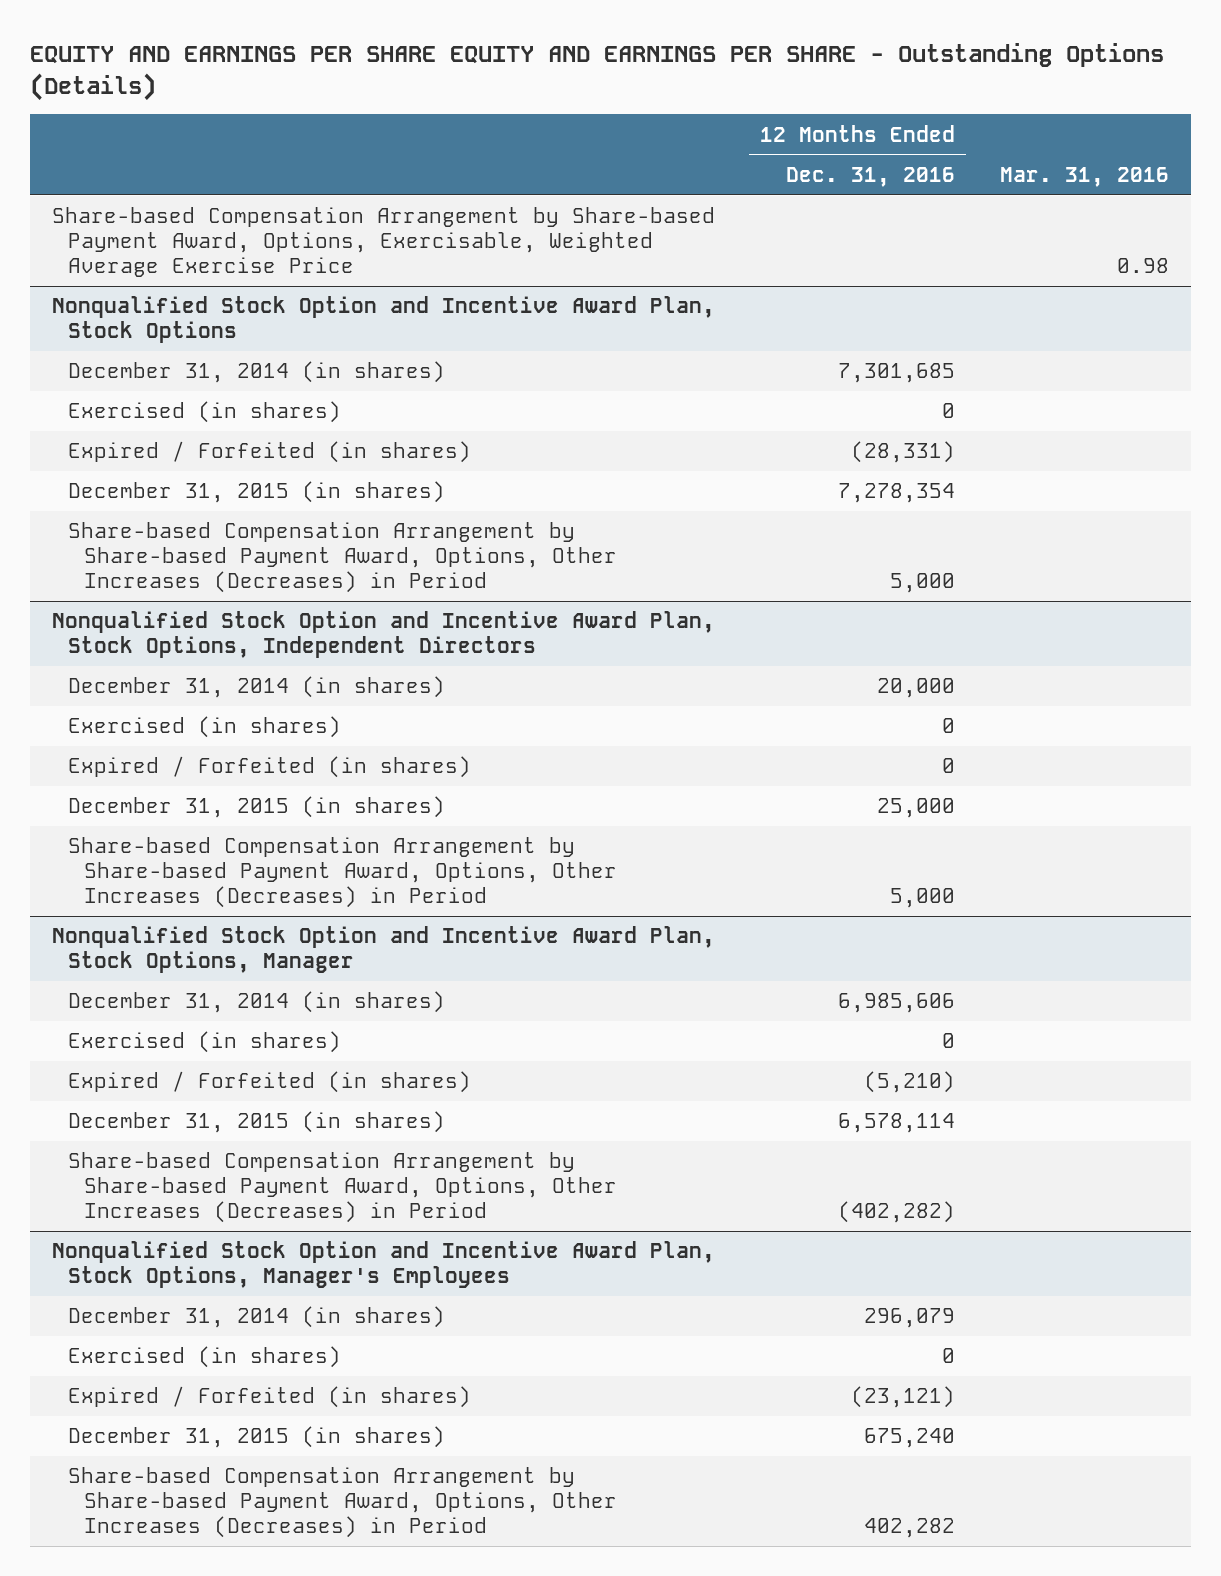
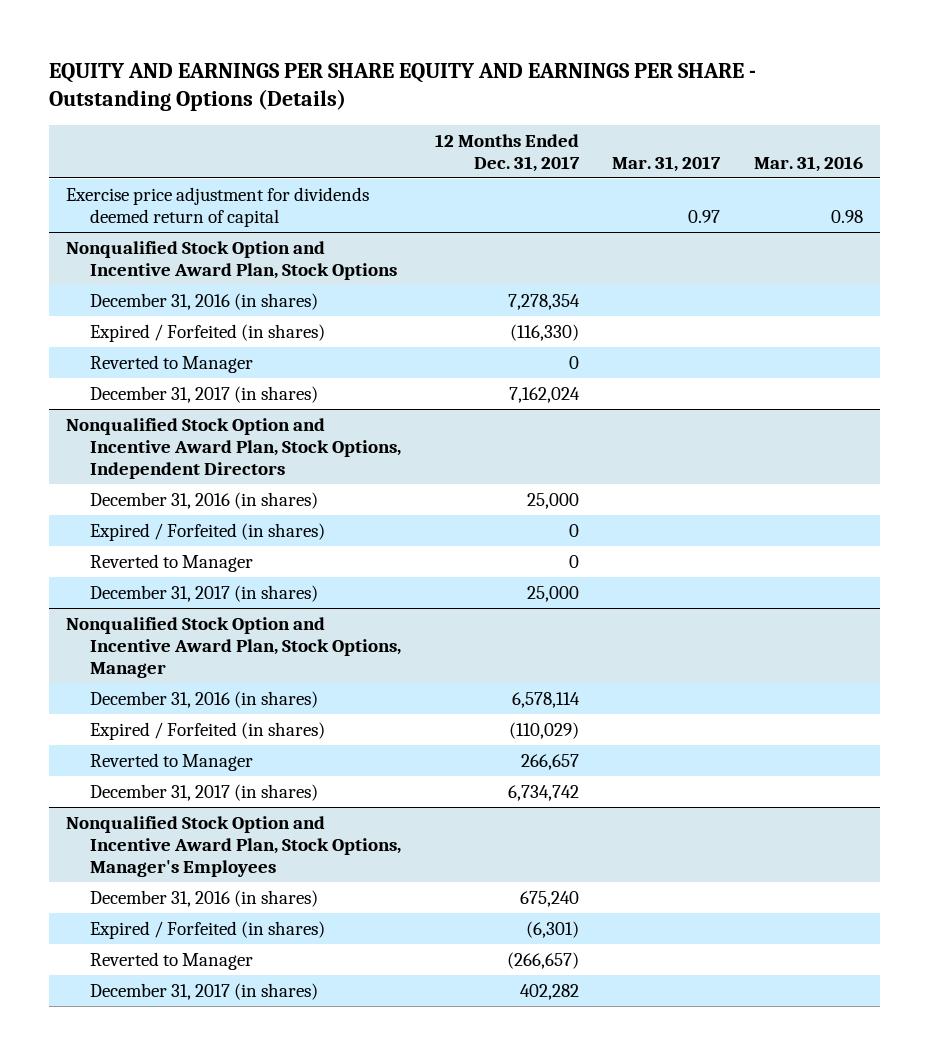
- | 12 Months Ended Dec. 31, 2016 | Mar. 31, 2016
+ | 12 Months Ended Dec. 31, 2017 | Mar. 31, 2017 | Mar. 31, 2016
- Share-based Compensation Arrangement by Share-based Payment Award, Options, Exercisable, Weighted Average Exercise Price | | 0.98
+ Exercise price adjustment for dividends deemed return of capital | | 0.97 | 0.98
@ Nonqualified Stock Option and Incentive Award Plan, Stock Options
- December 31, 2014 (in shares) | 7,301,685 |
- Exercised (in shares) | 0 |
+ December 31, 2016 (in shares) | 7,278,354 | |
- December 31, 2015 (in shares) | 7,278,354 |
- Share-based Compensation Arrangement by Share-based Payment Award, Options, Other Increases (Decreases) in Period | 5,000 |
+ Reverted to Manager | 0 | |
+ December 31, 2017 (in shares) | 7,162,024 | |
@ Nonqualified Stock Option and Incentive Award Plan, Stock Options, Independent Directors
- December 31, 2014 (in shares) | 20,000 |
- Exercised (in shares) | 0 |
+ December 31, 2016 (in shares) | 25,000 | |
- December 31, 2015 (in shares) | 25,000 |
- Share-based Compensation Arrangement by Share-based Payment Award, Options, Other Increases (Decreases) in Period | 5,000 |
+ Reverted to Manager | 0 | |
+ December 31, 2017 (in shares) | 25,000 | |
@ Nonqualified Stock Option and Incentive Award Plan, Stock Options, Manager
- December 31, 2014 (in shares) | 6,985,606 |
- Exercised (in shares) | 0 |
+ December 31, 2016 (in shares) | 6,578,114 | |
- December 31, 2015 (in shares) | 6,578,114 |
- Share-based Compensation Arrangement by Share-based Payment Award, Options, Other Increases (Decreases) in Period | (402,282) |
+ Reverted to Manager | 266,657 | |
+ December 31, 2017 (in shares) | 6,734,742 | |
@ Nonqualified Stock Option and Incentive Award Plan, Stock Options, Manager's Employees
- December 31, 2014 (in shares) | 296,079 |
- Exercised (in shares) | 0 |
+ December 31, 2016 (in shares) | 675,240 | |
- December 31, 2015 (in shares) | 675,240 |
- Share-based Compensation Arrangement by Share-based Payment Award, Options, Other Increases (Decreases) in Period | 402,282 |
+ Reverted to Manager | (266,657) | |
+ December 31, 2017 (in shares) | 402,282 | |

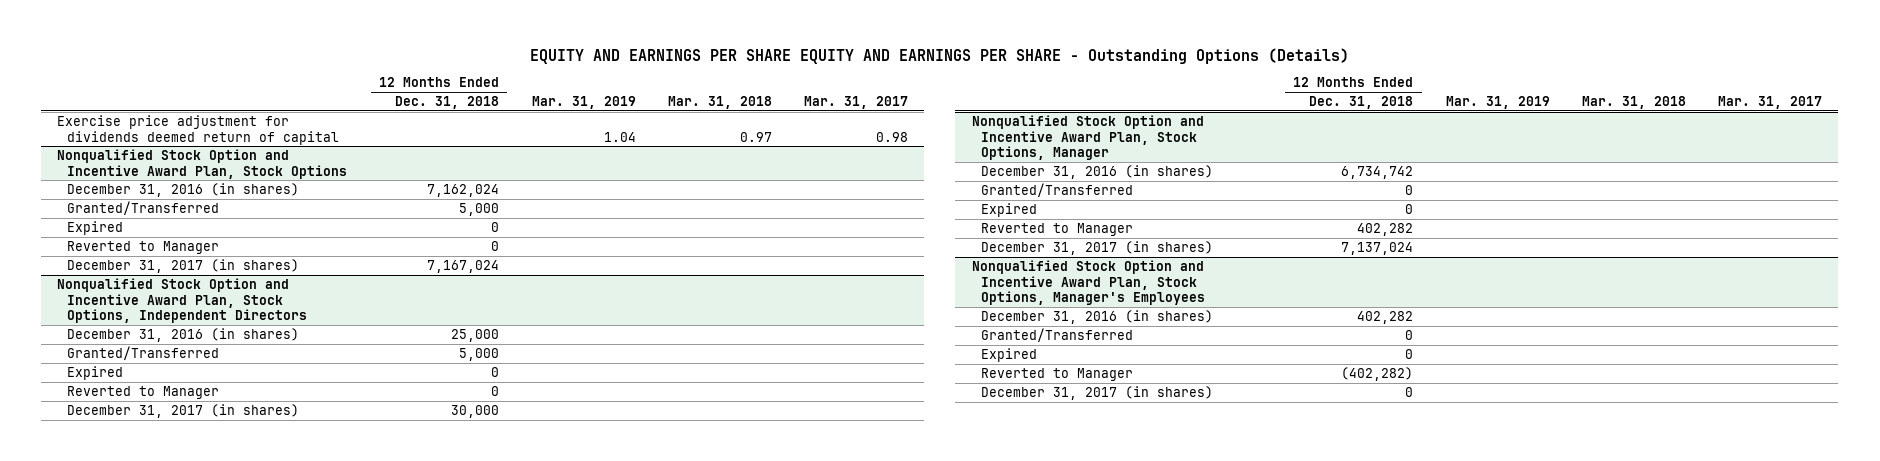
- | 12 Months Ended Dec. 31, 2017 | Mar. 31, 2017 | Mar. 31, 2016
+ | 12 Months Ended Dec. 31, 2018 | Mar. 31, 2019 | Mar. 31, 2018 | Mar. 31, 2017
- Exercise price adjustment for dividends deemed return of capital | | 0.97 | 0.98
+ Exercise price adjustment for dividends deemed return of capital | | 1.04 | 0.97 | 0.98
@ Nonqualified Stock Option and Incentive Award Plan, Stock Options
- Expired / Forfeited (in shares) | (116,330) | |
+ Granted/Transferred | 5,000 | | |
+ Expired | 0 | | |
@ Nonqualified Stock Option and Incentive Award Plan, Stock Options, Independent Directors
- Expired / Forfeited (in shares) | 0 | |
+ Granted/Transferred | 5,000 | | |
+ Expired | 0 | | |
@ Nonqualified Stock Option and Incentive Award Plan, Stock Options, Manager
- Expired / Forfeited (in shares) | (110,029) | |
+ Granted/Transferred | 0 | | |
+ Expired | 0 | | |
@ Nonqualified Stock Option and Incentive Award Plan, Stock Options, Manager's Employees
- Expired / Forfeited (in shares) | (6,301) | |
+ Granted/Transferred | 0 | | |
+ Expired | 0 | | |

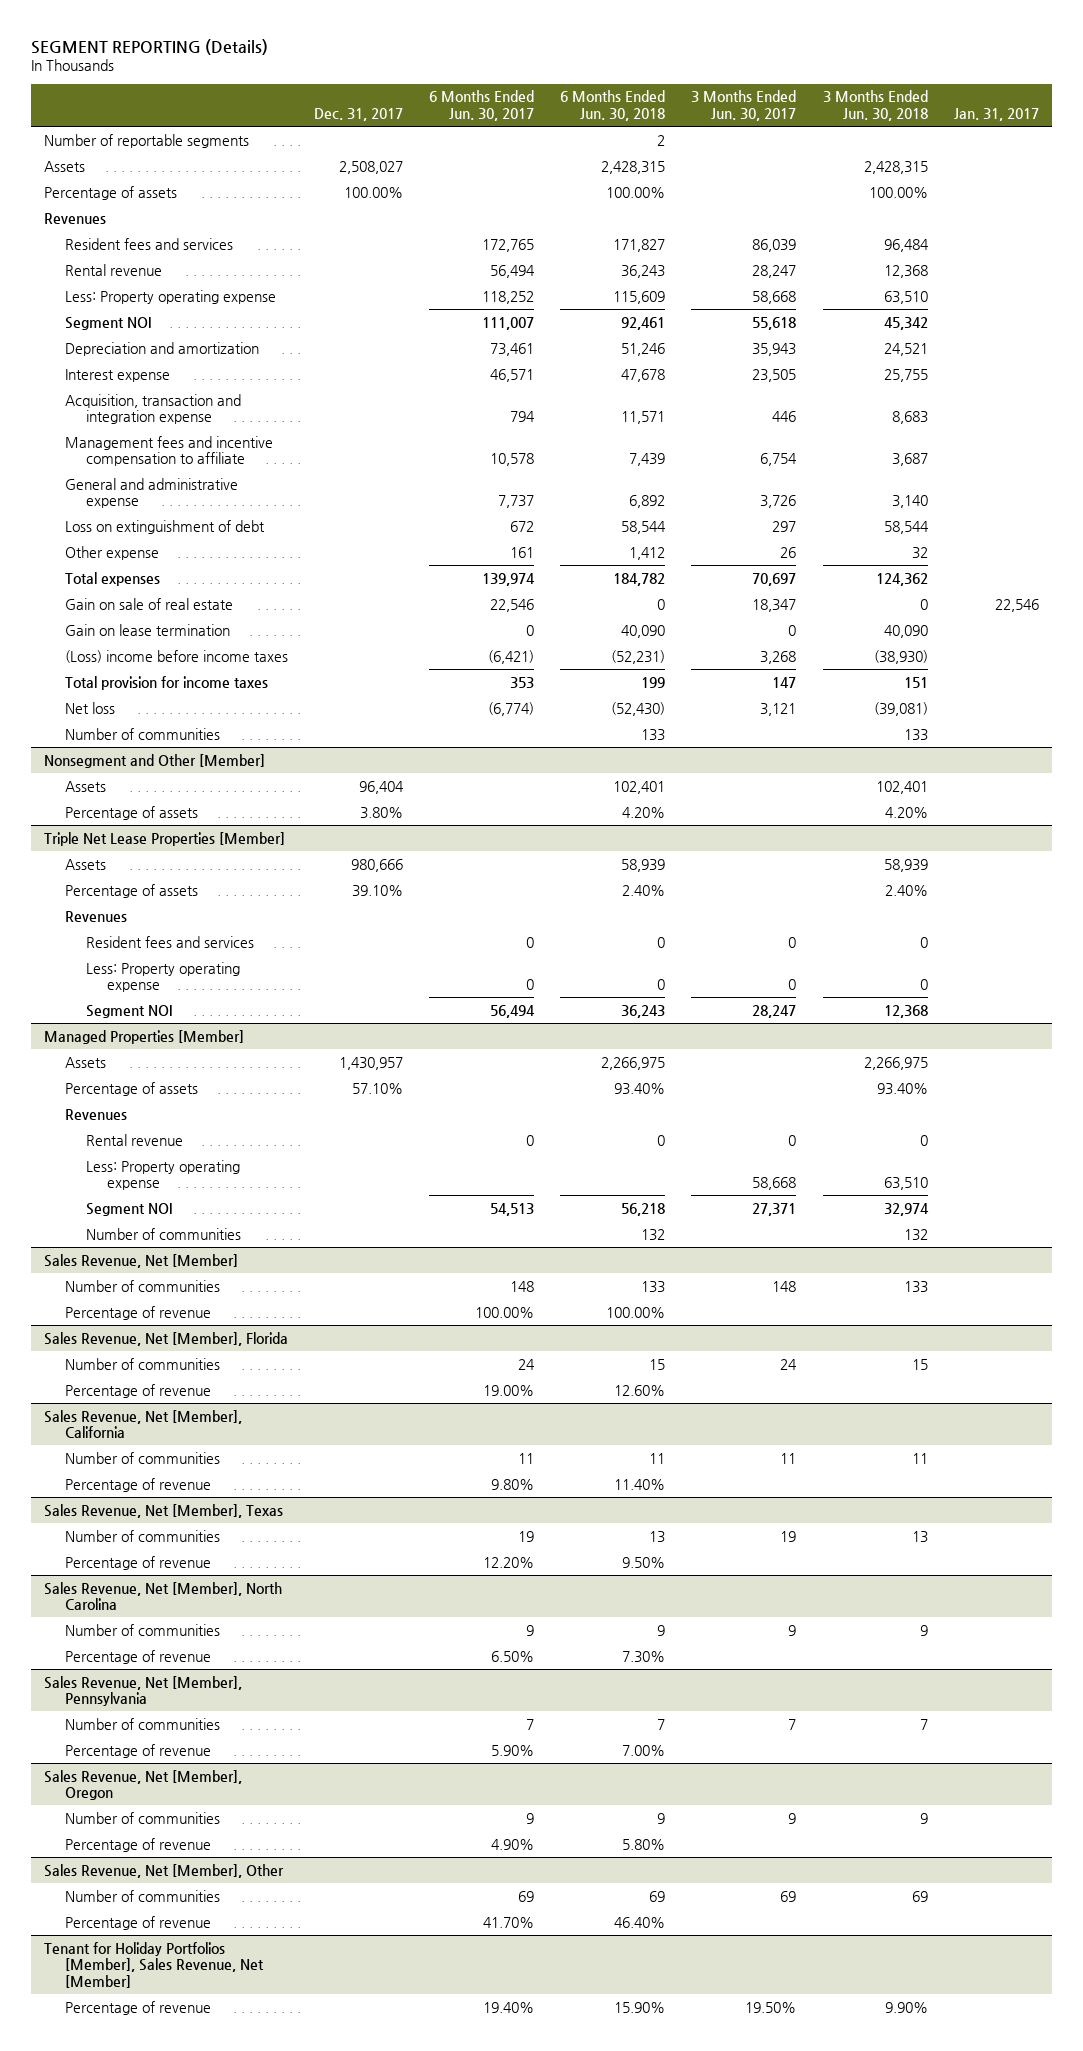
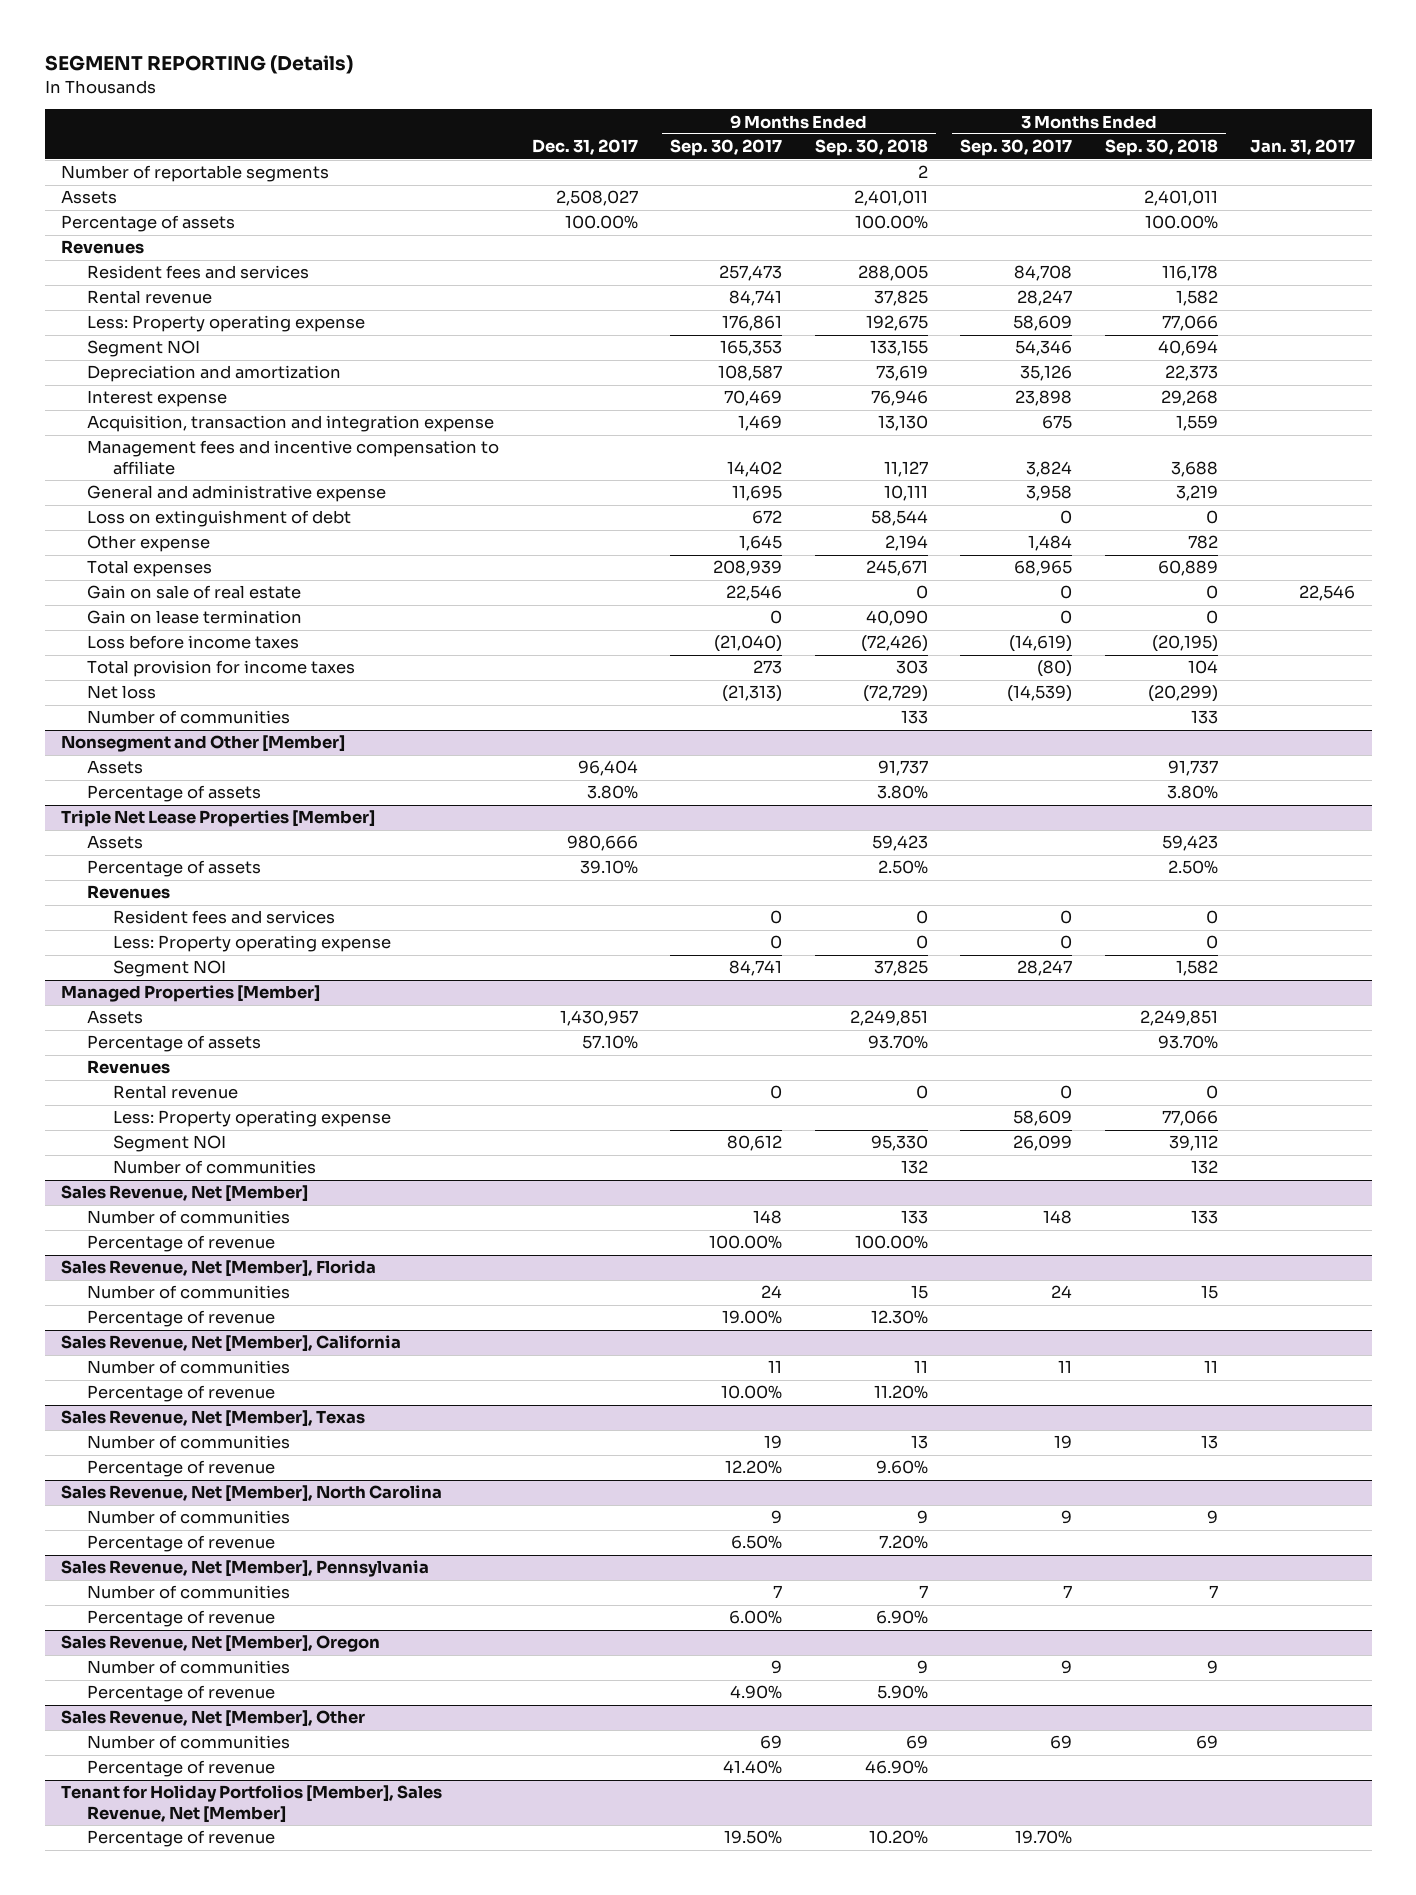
- | Dec. 31, 2017 | 6 Months Ended Jun. 30, 2017 | 6 Months Ended Jun. 30, 2018 | 3 Months Ended Jun. 30, 2017 | 3 Months Ended Jun. 30, 2018 | Jan. 31, 2017
+ | Dec. 31, 2017 | 9 Months Ended Sep. 30, 2017 | 9 Months Ended Sep. 30, 2018 | 3 Months Ended Sep. 30, 2017 | 3 Months Ended Sep. 30, 2018 | Jan. 31, 2017
- (Loss) income before income taxes | | (6,421) | (52,231) | 3,268 | (38,930) |
+ Loss before income taxes | | (21,040) | (72,426) | (14,619) | (20,195) |

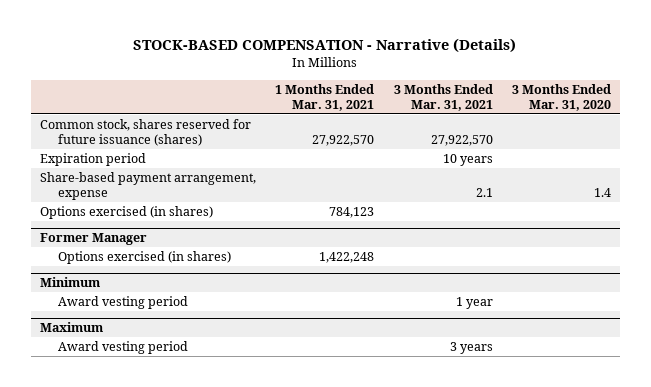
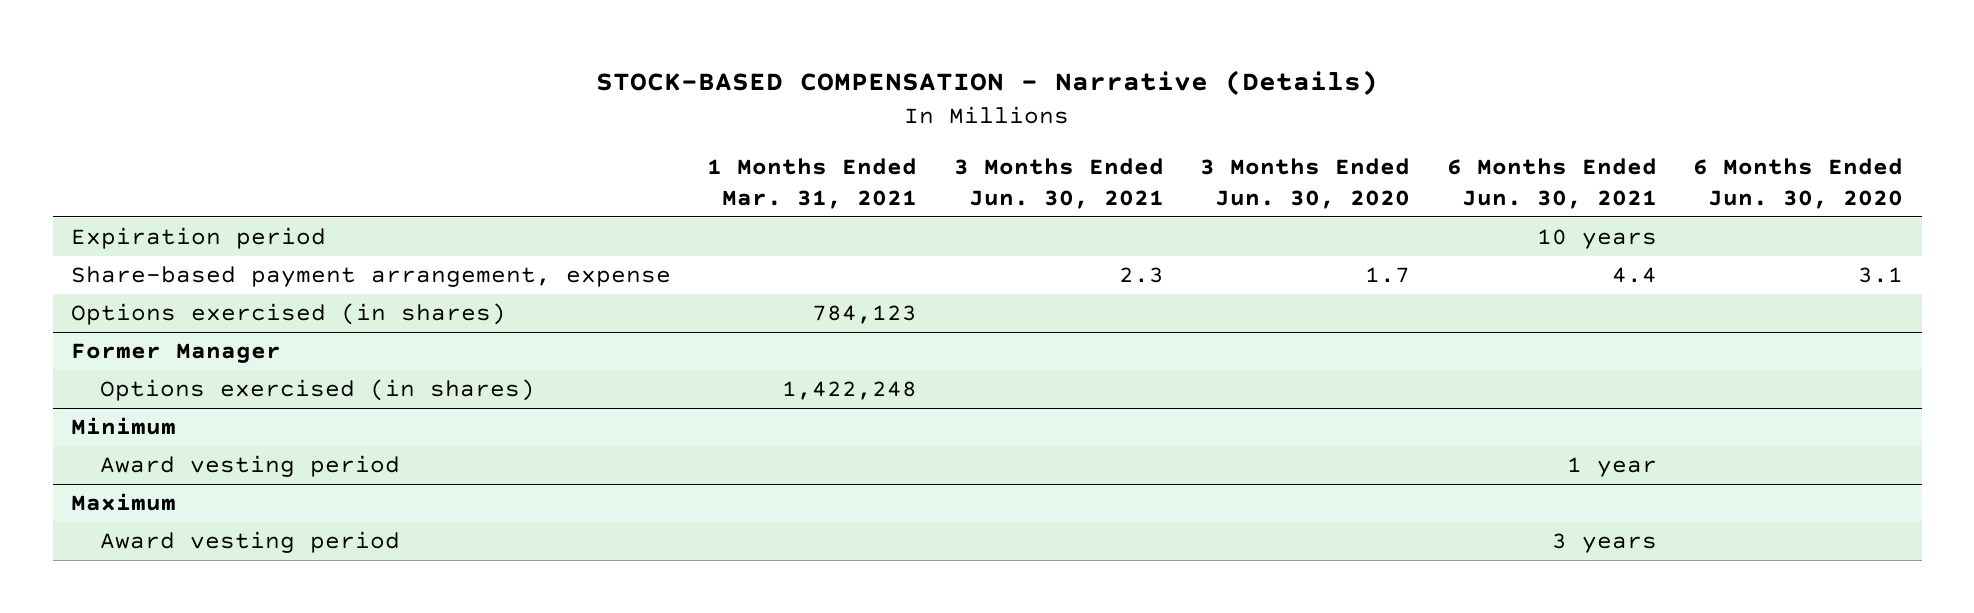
- | 1 Months Ended Mar. 31, 2021 | 3 Months Ended Mar. 31, 2021 | 3 Months Ended Mar. 31, 2020
+ | 1 Months Ended Mar. 31, 2021 | 3 Months Ended Jun. 30, 2021 | 3 Months Ended Jun. 30, 2020 | 6 Months Ended Jun. 30, 2021 | 6 Months Ended Jun. 30, 2020
- Common stock, shares reserved for future issuance (shares) | 27,922,570 | 27,922,570 |

